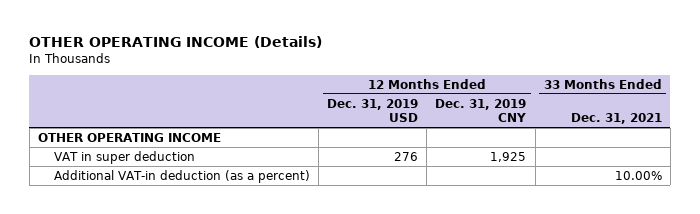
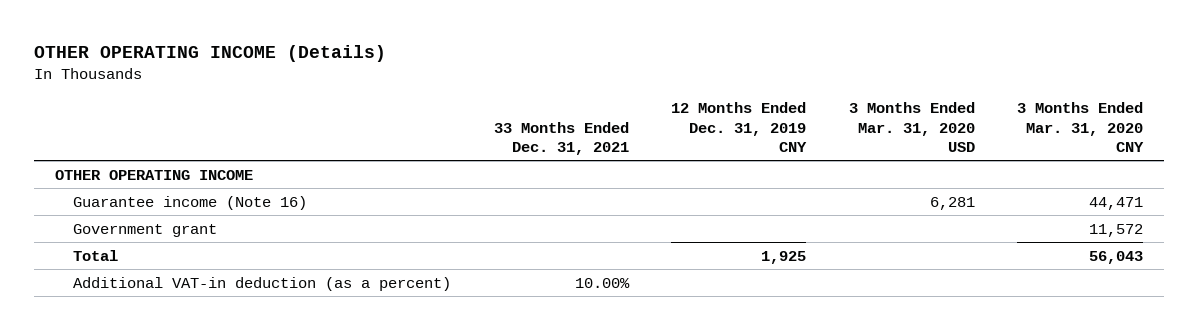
- | 12 Months Ended Dec. 31, 2019 USD | 12 Months Ended Dec. 31, 2019 CNY | 33 Months Ended Dec. 31, 2021
+ | 33 Months Ended Dec. 31, 2021 | 12 Months Ended Dec. 31, 2019 CNY | 3 Months Ended Mar. 31, 2020 USD | 3 Months Ended Mar. 31, 2020 CNY
- VAT in super deduction | 276 | 1,925 |
+ Guarantee income (Note 16) | | | 6,281 | 44,471
+ Government grant | | | | 11,572
+ Total | | 1,925 | | 56,043

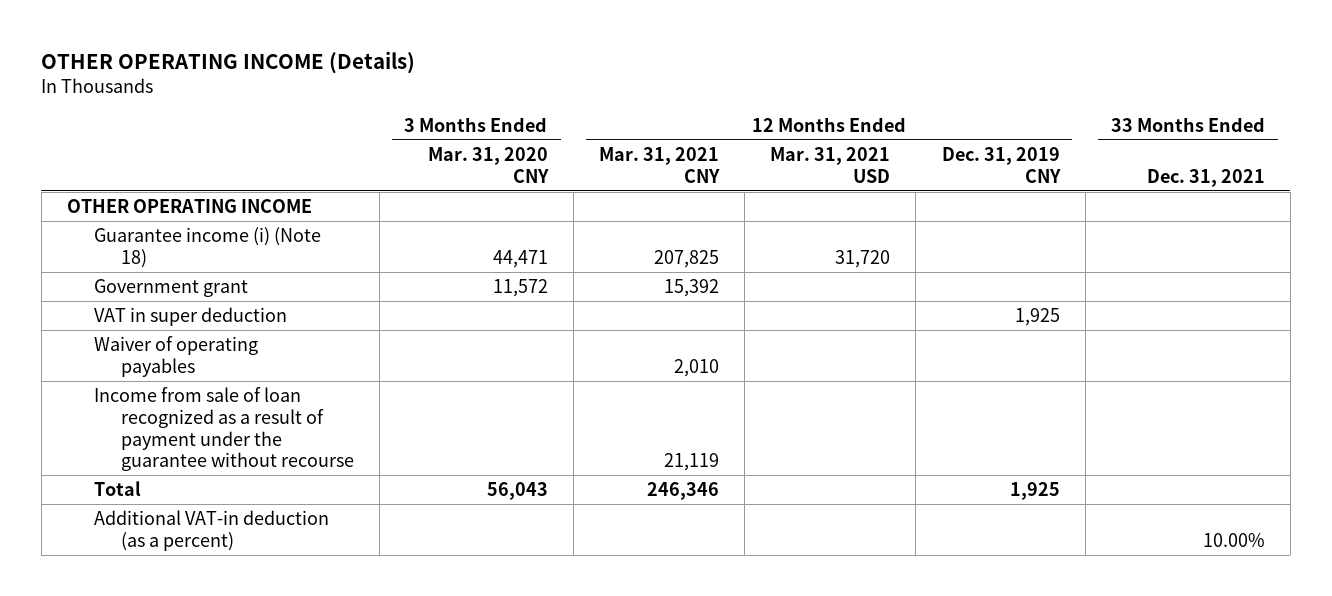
- | 33 Months Ended Dec. 31, 2021 | 12 Months Ended Dec. 31, 2019 CNY | 3 Months Ended Mar. 31, 2020 USD | 3 Months Ended Mar. 31, 2020 CNY
+ | 3 Months Ended Mar. 31, 2020 CNY | 12 Months Ended Mar. 31, 2021 CNY | 12 Months Ended Mar. 31, 2021 USD | 12 Months Ended Dec. 31, 2019 CNY | 33 Months Ended Dec. 31, 2021
- Guarantee income (Note 16) | | | 6,281 | 44,471
+ Guarantee income (i) (Note 18) | 44,471 | 207,825 | 31,720 | |
+ VAT in super deduction | | | | 1,925 |
+ Waiver of operating payables | | 2,010 | | |
+ Income from sale of loan recognized as a result of payment under the guarantee without recourse | | 21,119 | | |

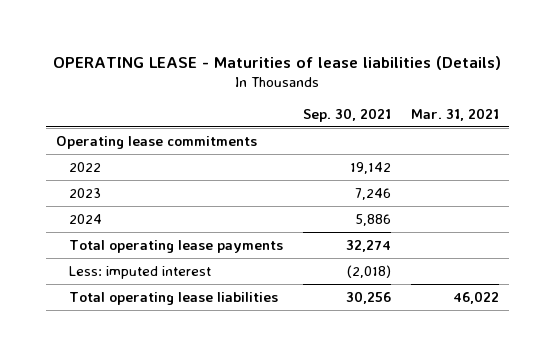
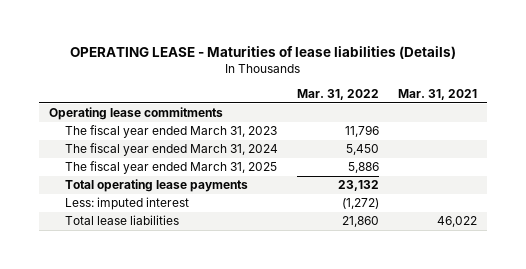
- | Sep. 30, 2021 | Mar. 31, 2021
+ | Mar. 31, 2022 | Mar. 31, 2021
- 2022 | 19,142 |
- 2023 | 7,246 |
- 2024 | 5,886 |
+ The fiscal year ended March 31, 2023 | 11,796 |
+ The fiscal year ended March 31, 2024 | 5,450 |
+ The fiscal year ended March 31, 2025 | 5,886 |
- Total operating lease liabilities | 30,256 | 46,022
+ Total lease liabilities | 21,860 | 46,022

